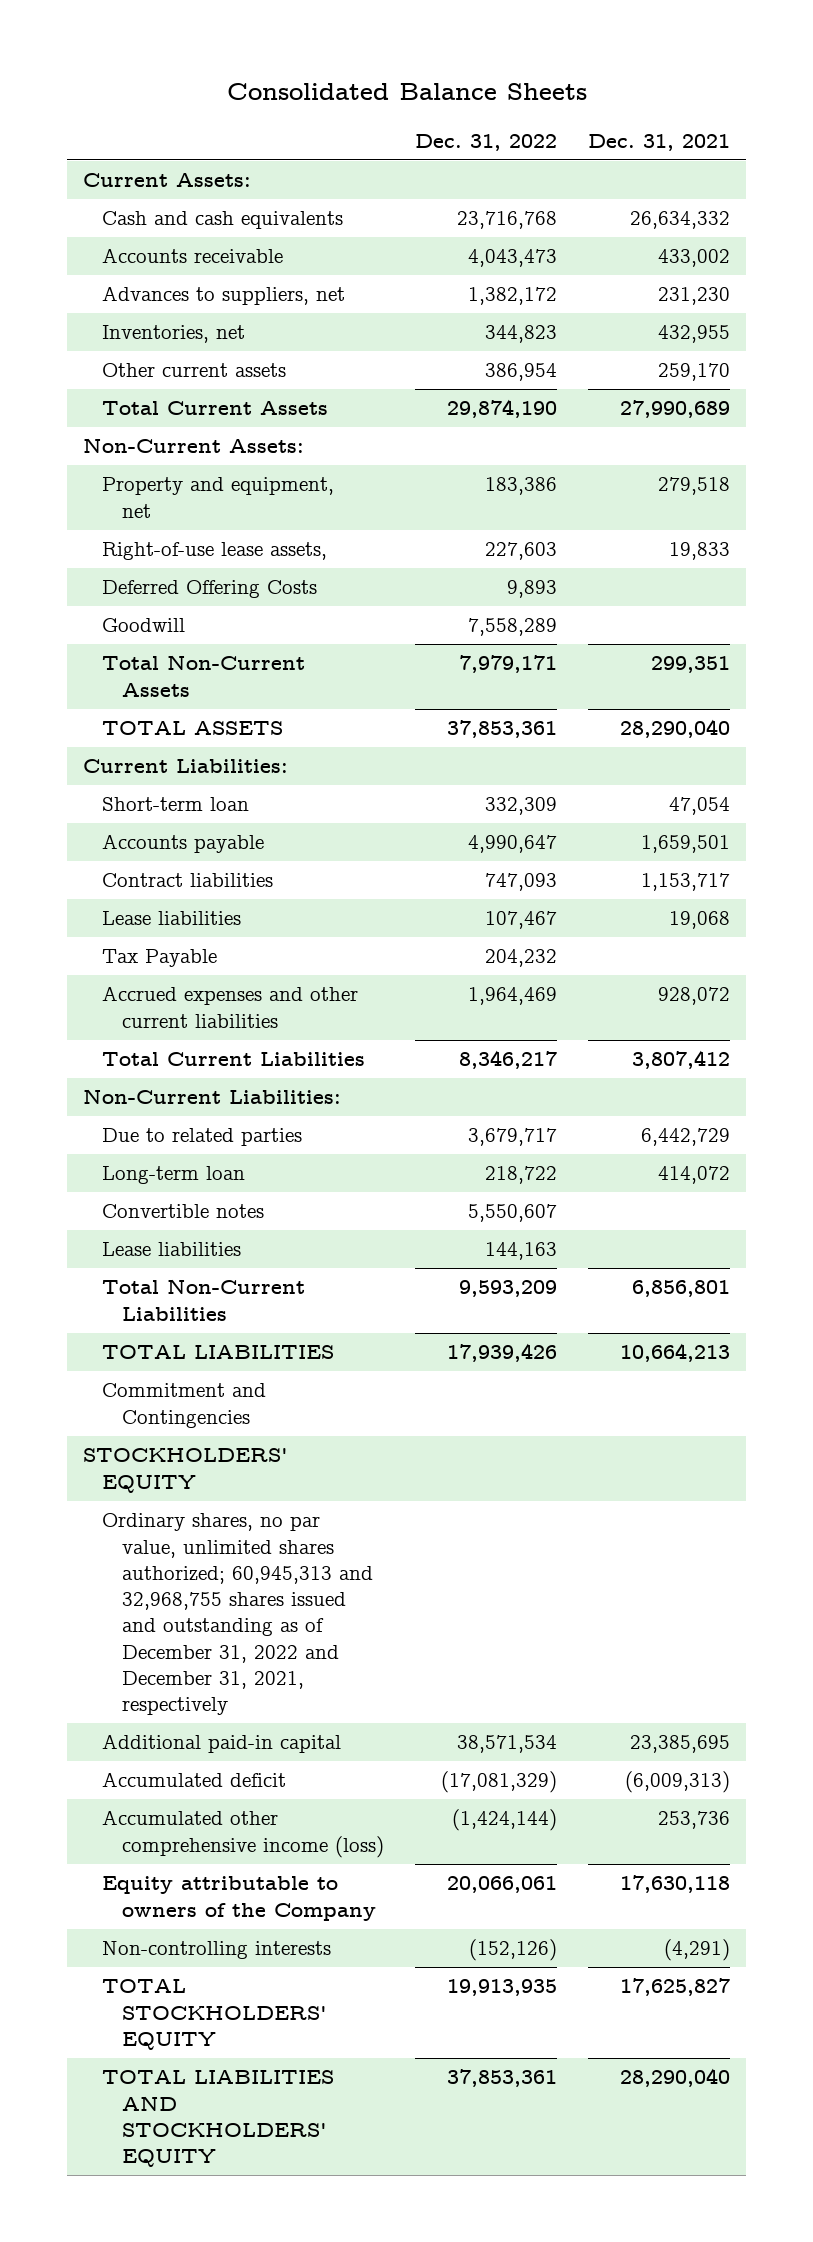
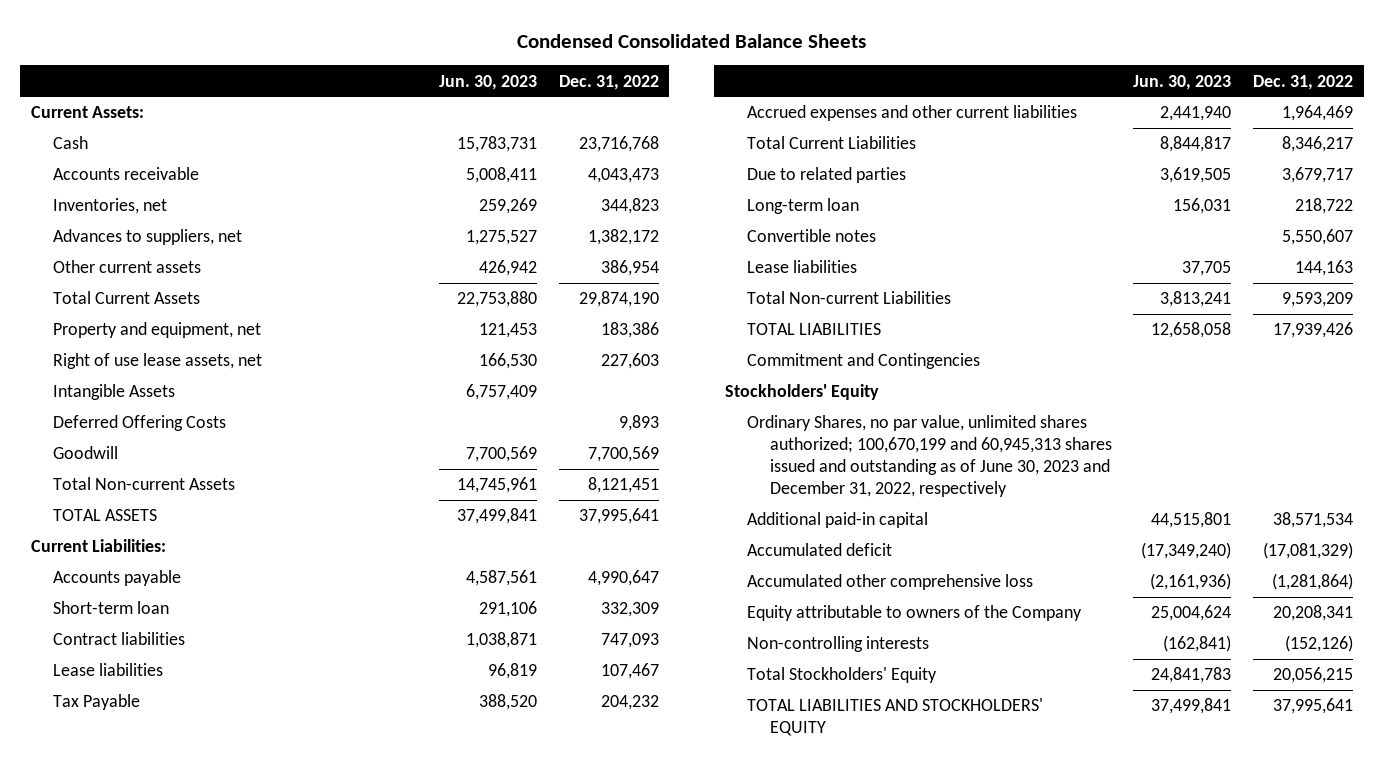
- Consolidated Balance Sheets
+ Condensed Consolidated Balance Sheets
- | Dec. 31, 2022 | Dec. 31, 2021
+ | Jun. 30, 2023 | Dec. 31, 2022
- Cash and cash equivalents | 23,716,768 | 26,634,332
+ Cash | 15,783,731 | 23,716,768
moved down: Advances to suppliers, net | 1,275,527 | 1,382,172
- Non-Current Assets:
- Right-of-use lease assets, | 227,603 | 19,833
+ Right of use lease assets, net | 166,530 | 227,603
+ Intangible Assets | 6,757,409 |
- Goodwill | 7,558,289 |
- Total Non-Current Assets | 7,979,171 | 299,351
- TOTAL ASSETS | 37,853,361 | 28,290,040
+ Goodwill | 7,700,569 | 7,700,569
+ Total Non-current Assets | 14,745,961 | 8,121,451
+ TOTAL ASSETS | 37,499,841 | 37,995,641
moved down: Short-term loan | 291,106 | 332,309
- Non-Current Liabilities:
- Total Non-Current Liabilities | 9,593,209 | 6,856,801
+ Total Non-current Liabilities | 3,813,241 | 9,593,209
- STOCKHOLDERS' EQUITY
- Ordinary shares, no par value, unlimited shares authorized; 60,945,313 and 32,968,755 shares issued and outstanding as of December 31, 2022 and December 31, 2021, respectively
+ Stockholders' Equity
+ Ordinary Shares, no par value, unlimited shares authorized; 100,670,199 and 60,945,313 shares issued and outstanding as of June 30, 2023 and December 31, 2022, respectively
- Accumulated other comprehensive income (loss) | (1,424,144) | 253,736
- Equity attributable to owners of the Company | 20,066,061 | 17,630,118
+ Accumulated other comprehensive loss | (2,161,936) | (1,281,864)
+ Equity attributable to owners of the Company | 25,004,624 | 20,208,341
- TOTAL STOCKHOLDERS' EQUITY | 19,913,935 | 17,625,827
- TOTAL LIABILITIES AND STOCKHOLDERS' EQUITY | 37,853,361 | 28,290,040
+ Total Stockholders' Equity | 24,841,783 | 20,056,215
+ TOTAL LIABILITIES AND STOCKHOLDERS' EQUITY | 37,499,841 | 37,995,641

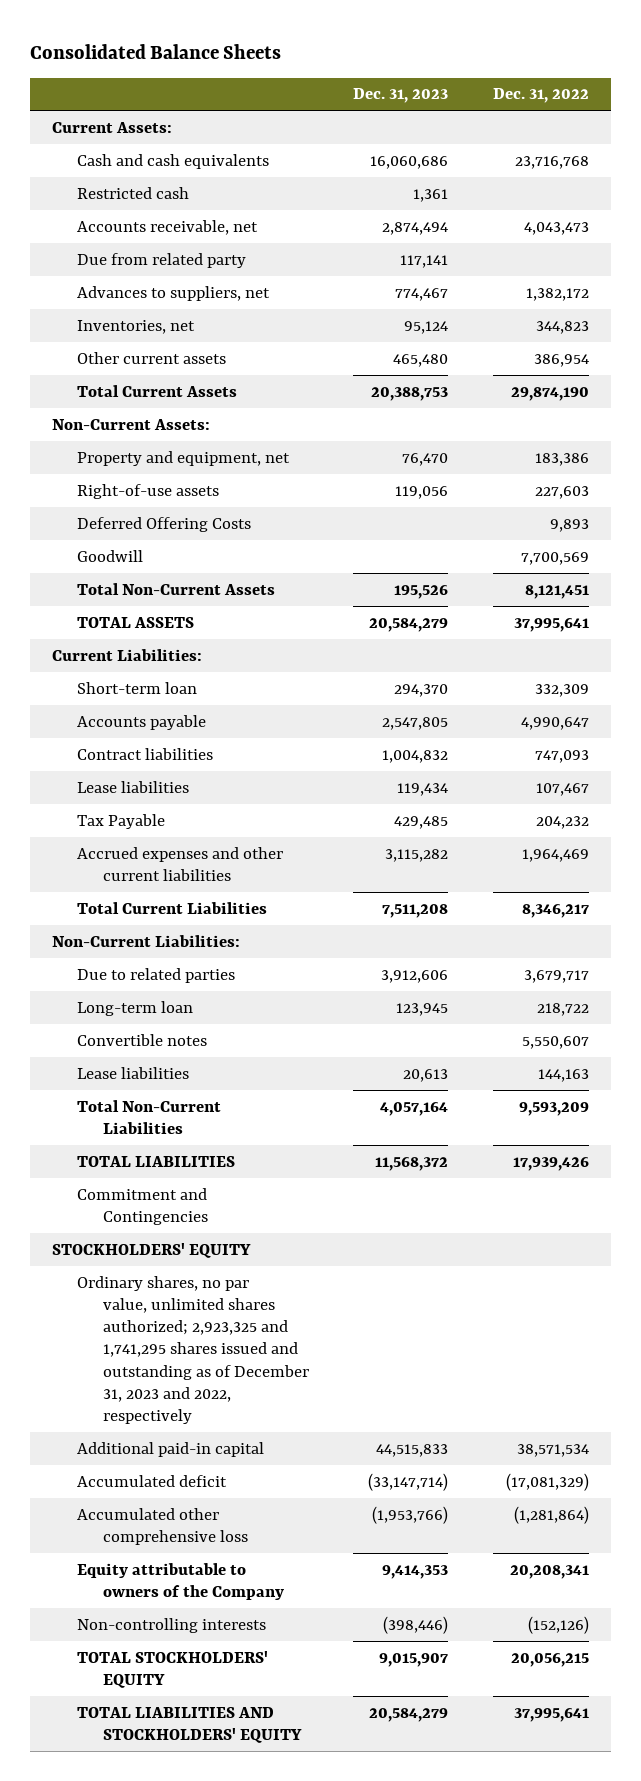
- Condensed Consolidated Balance Sheets
+ Consolidated Balance Sheets
- | Jun. 30, 2023 | Dec. 31, 2022
+ | Dec. 31, 2023 | Dec. 31, 2022
- Cash | 15,783,731 | 23,716,768
- Accounts receivable | 5,008,411 | 4,043,473
+ Cash and cash equivalents | 16,060,686 | 23,716,768
+ Restricted cash | 1,361 |
+ Accounts receivable, net | 2,874,494 | 4,043,473
+ Due from related party | 117,141 |
moved down: Inventories, net | 95,124 | 344,823
+ Non-Current Assets:
- Right of use lease assets, net | 166,530 | 227,603
- Intangible Assets | 6,757,409 |
+ Right-of-use assets | 119,056 | 227,603
- Total Non-current Assets | 14,745,961 | 8,121,451
+ Total Non-Current Assets | 195,526 | 8,121,451
moved down: Accounts payable | 2,547,805 | 4,990,647
+ Non-Current Liabilities:
- Total Non-current Liabilities | 3,813,241 | 9,593,209
+ Total Non-Current Liabilities | 4,057,164 | 9,593,209
- Stockholders' Equity
- Ordinary Shares, no par value, unlimited shares authorized; 100,670,199 and 60,945,313 shares issued and outstanding as of June 30, 2023 and December 31, 2022, respectively
+ STOCKHOLDERS' EQUITY
+ Ordinary shares, no par value, unlimited shares authorized; 2,923,325 and 1,741,295 shares issued and outstanding as of December 31, 2023 and 2022, respectively
- Total Stockholders' Equity | 24,841,783 | 20,056,215
+ TOTAL STOCKHOLDERS' EQUITY | 9,015,907 | 20,056,215

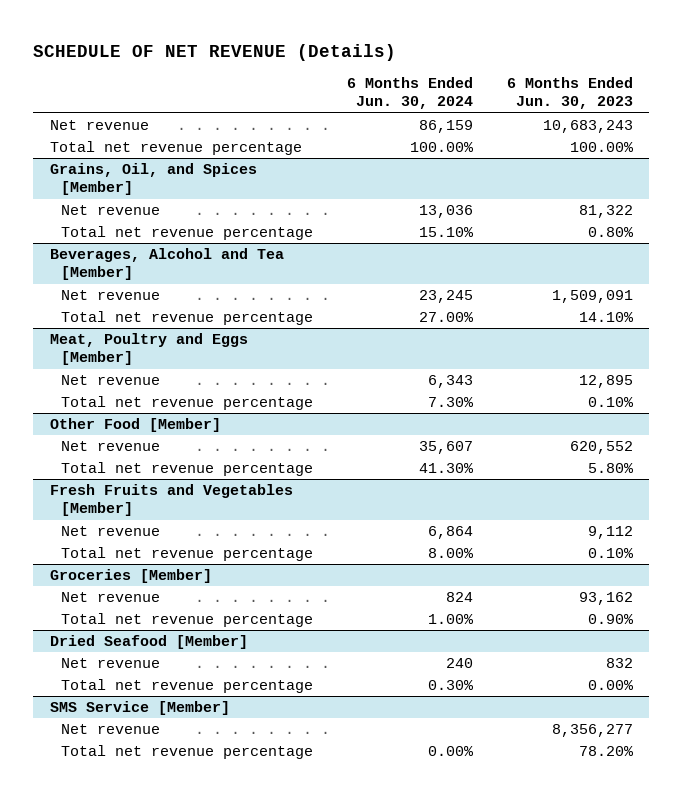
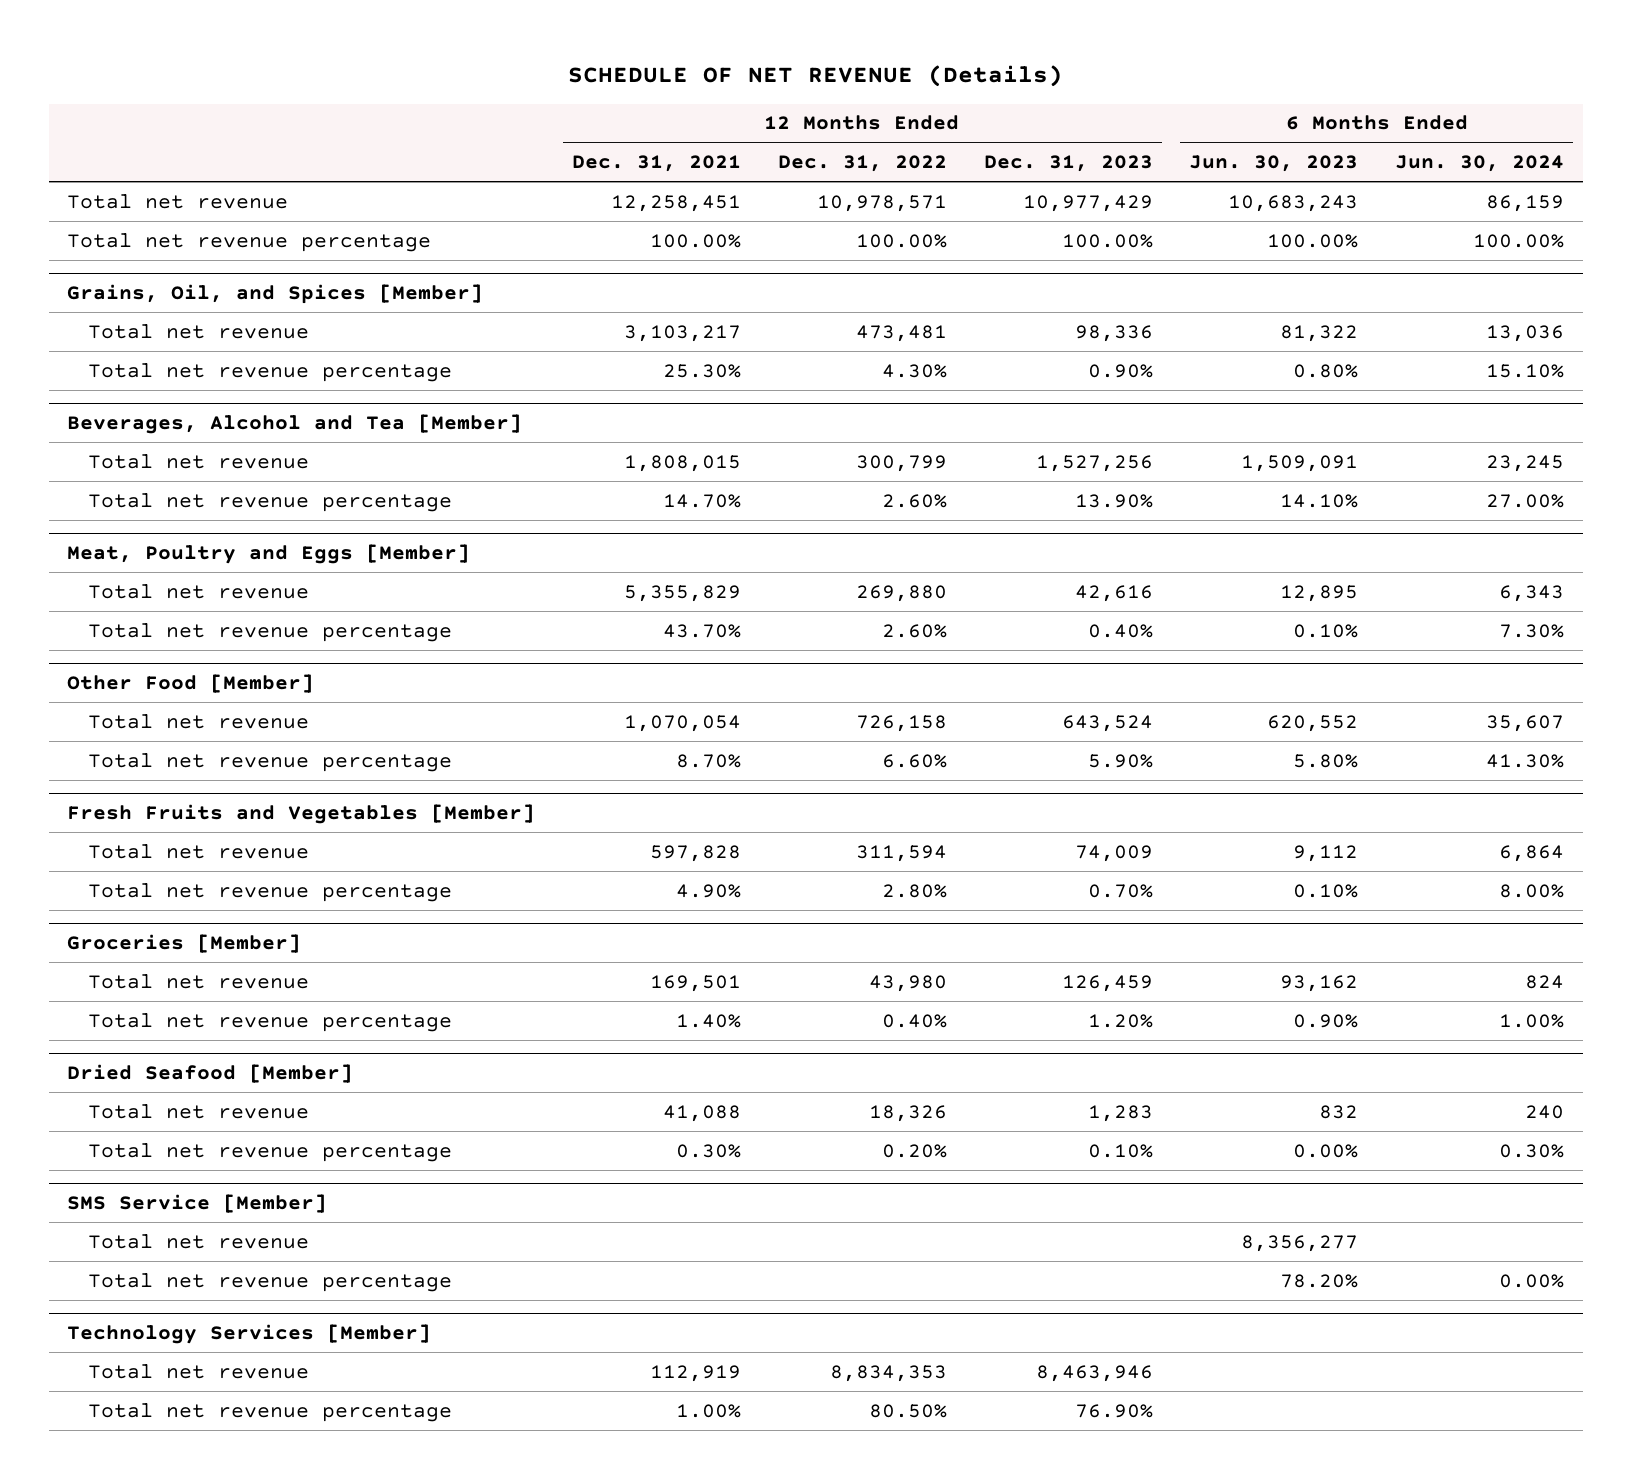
- | 6 Months Ended Jun. 30, 2024 | 6 Months Ended Jun. 30, 2023
+ | 12 Months Ended Dec. 31, 2021 | 12 Months Ended Dec. 31, 2022 | 12 Months Ended Dec. 31, 2023 | 6 Months Ended Jun. 30, 2023 | 6 Months Ended Jun. 30, 2024
- Net revenue | 86,159 | 10,683,243
+ Total net revenue | 12,258,451 | 10,978,571 | 10,977,429 | 10,683,243 | 86,159
@ Grains, Oil, and Spices [Member]
- Net revenue | 13,036 | 81,322
+ Total net revenue | 3,103,217 | 473,481 | 98,336 | 81,322 | 13,036
@ Beverages, Alcohol and Tea [Member]
- Net revenue | 23,245 | 1,509,091
+ Total net revenue | 1,808,015 | 300,799 | 1,527,256 | 1,509,091 | 23,245
@ Meat, Poultry and Eggs [Member]
- Net revenue | 6,343 | 12,895
+ Total net revenue | 5,355,829 | 269,880 | 42,616 | 12,895 | 6,343
@ Other Food [Member]
- Net revenue | 35,607 | 620,552
+ Total net revenue | 1,070,054 | 726,158 | 643,524 | 620,552 | 35,607
@ Fresh Fruits and Vegetables [Member]
- Net revenue | 6,864 | 9,112
+ Total net revenue | 597,828 | 311,594 | 74,009 | 9,112 | 6,864
@ Groceries [Member]
- Net revenue | 824 | 93,162
+ Total net revenue | 169,501 | 43,980 | 126,459 | 93,162 | 824
@ Dried Seafood [Member]
- Net revenue | 240 | 832
+ Total net revenue | 41,088 | 18,326 | 1,283 | 832 | 240
@ SMS Service [Member]
- Net revenue | | 8,356,277
+ Total net revenue | | | | 8,356,277 |
+ Technology Services [Member]
+ Total net revenue | 112,919 | 8,834,353 | 8,463,946 | |
+ Total net revenue percentage | 1.00% | 80.50% | 76.90% | |

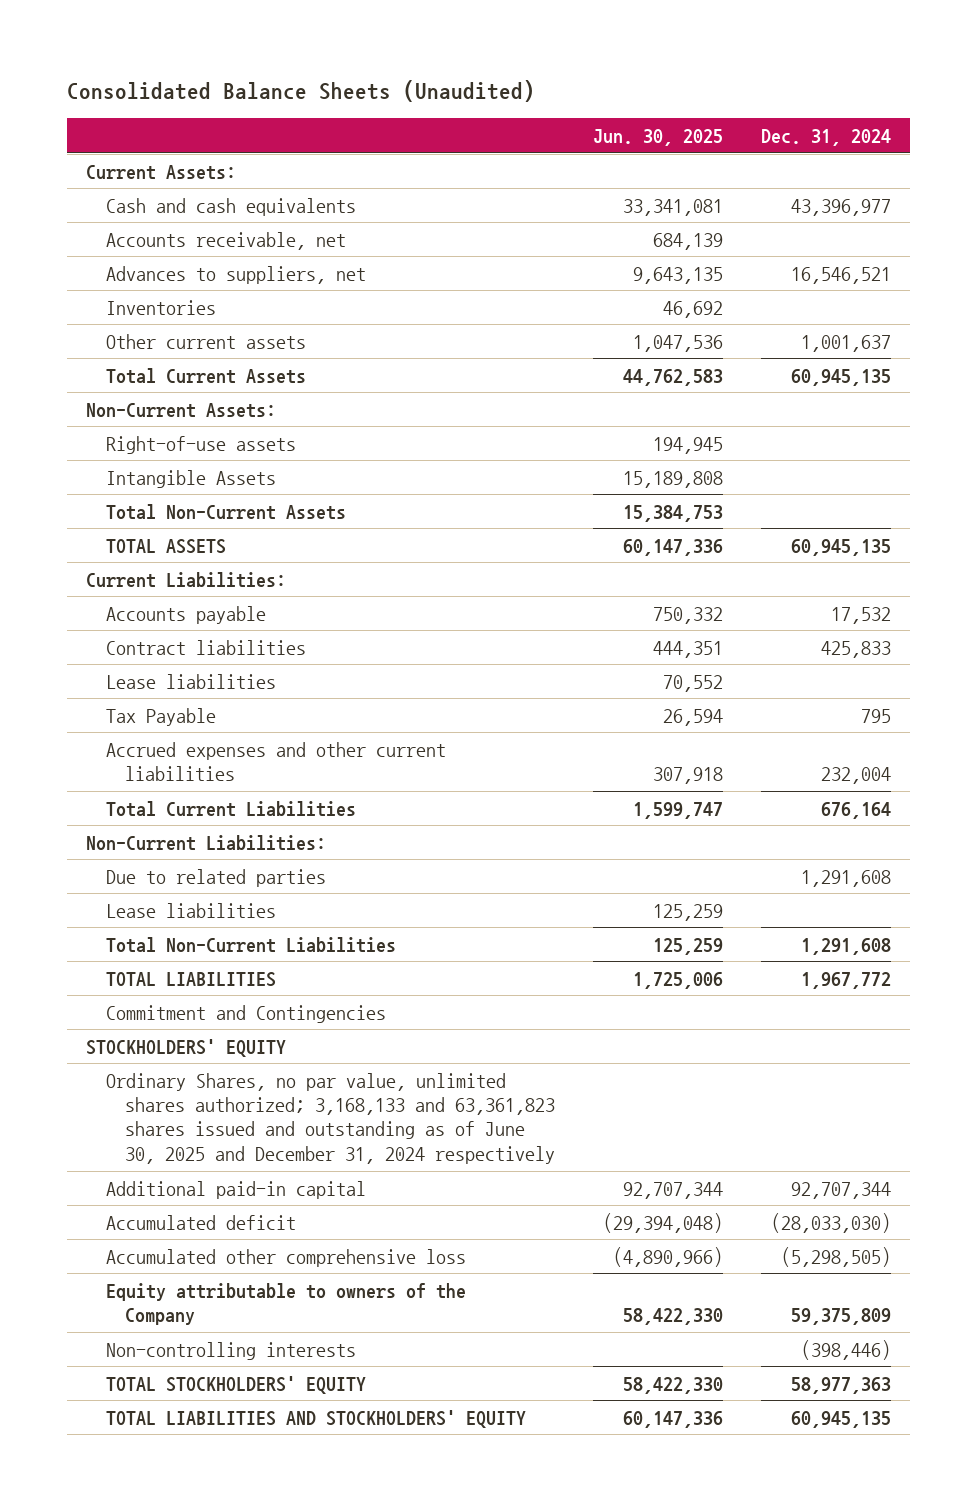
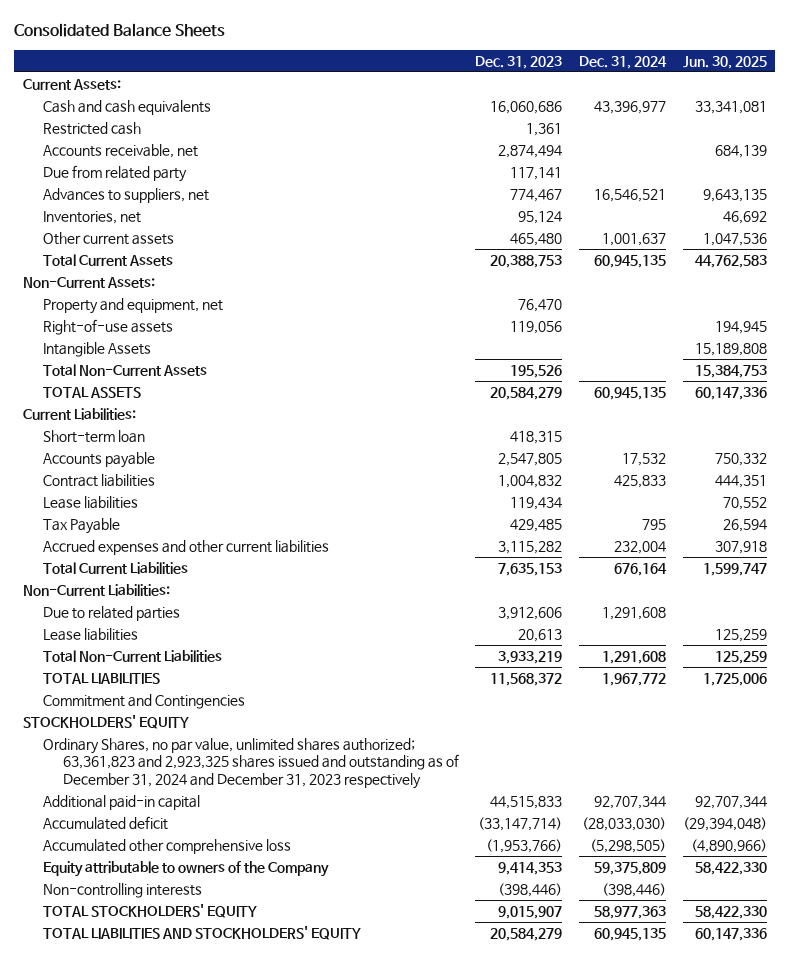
- Consolidated Balance Sheets (Unaudited)
+ Consolidated Balance Sheets
- | Jun. 30, 2025 | Dec. 31, 2024
+ | Dec. 31, 2023 | Dec. 31, 2024 | Jun. 30, 2025
+ Restricted cash | 1,361 | |
+ Due from related party | 117,141 | |
- Inventories | 46,692 |
+ Inventories, net | 95,124 | | 46,692
+ Property and equipment, net | 76,470 | |
+ Short-term loan | 418,315 | |
- Ordinary Shares, no par value, unlimited shares authorized; 3,168,133 and 63,361,823 shares issued and outstanding as of June 30, 2025 and December 31, 2024 respectively
+ Ordinary Shares, no par value, unlimited shares authorized; 63,361,823 and 2,923,325 shares issued and outstanding as of December 31, 2024 and December 31, 2023 respectively

